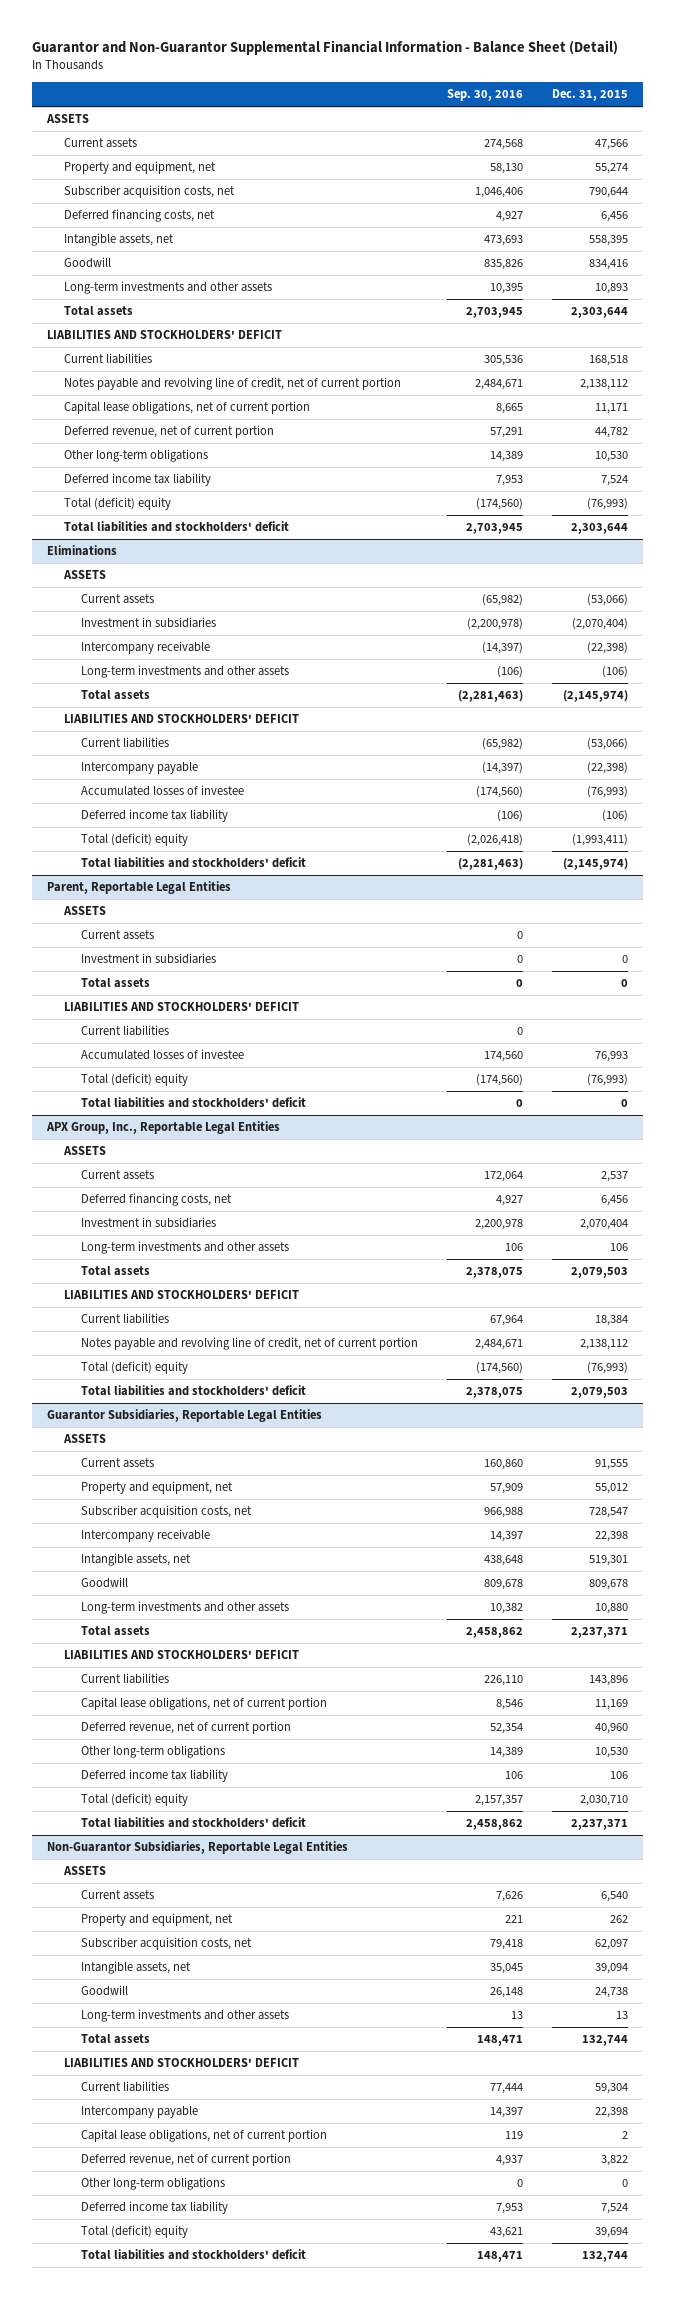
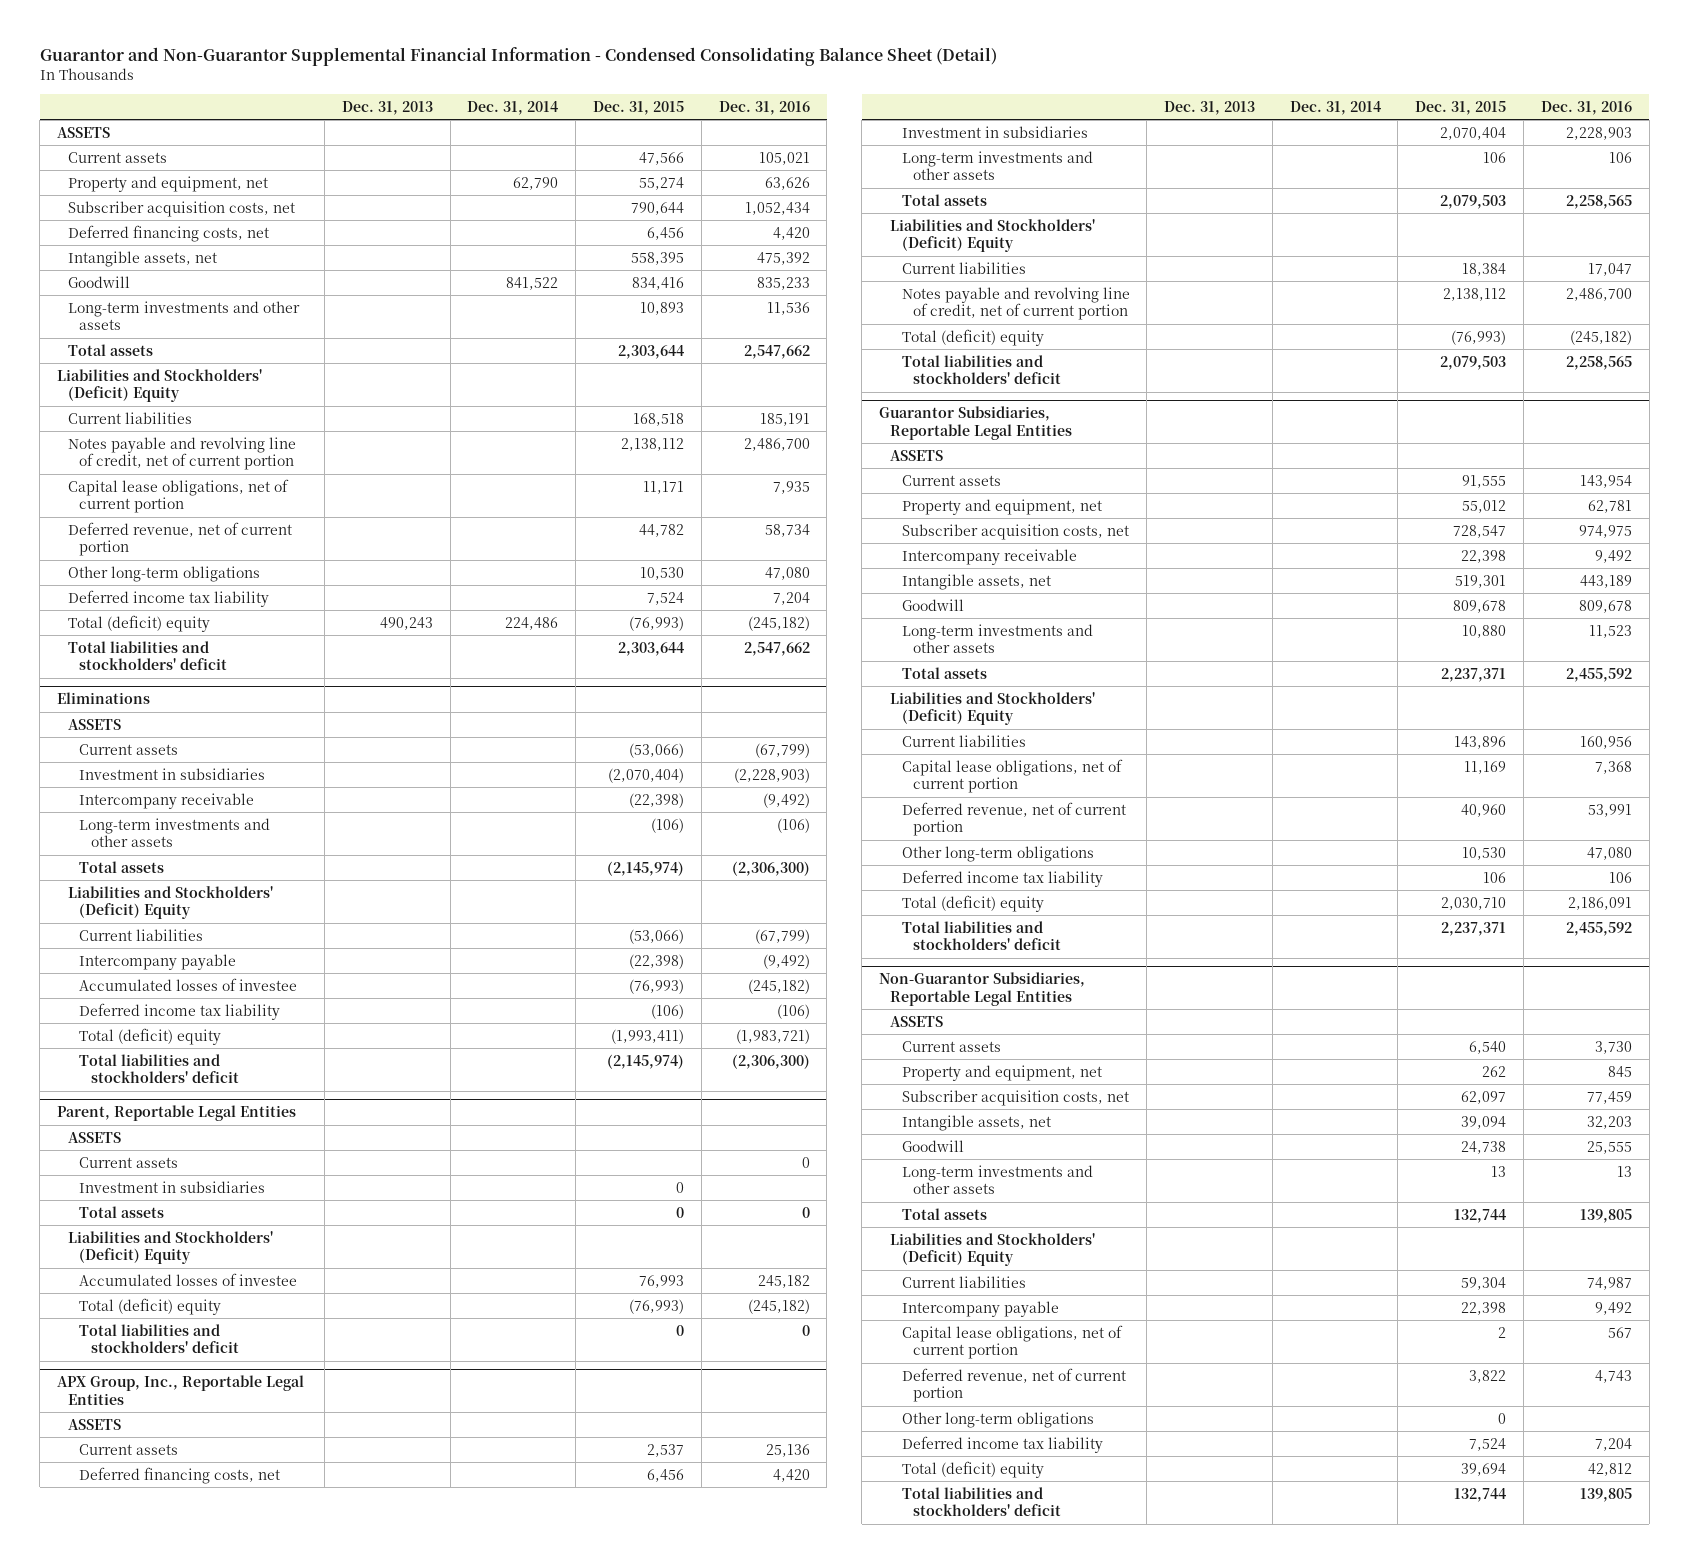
- Guarantor and Non-Guarantor Supplemental Financial Information - Balance Sheet (Detail)
+ Guarantor and Non-Guarantor Supplemental Financial Information - Condensed Consolidating Balance Sheet (Detail)
- | Sep. 30, 2016 | Dec. 31, 2015
+ | Dec. 31, 2013 | Dec. 31, 2014 | Dec. 31, 2015 | Dec. 31, 2016
- LIABILITIES AND STOCKHOLDERS' DEFICIT
+ Liabilities and Stockholders' (Deficit) Equity
@ Eliminations
- LIABILITIES AND STOCKHOLDERS' DEFICIT
+ Liabilities and Stockholders' (Deficit) Equity
@ Parent, Reportable Legal Entities
- LIABILITIES AND STOCKHOLDERS' DEFICIT
- Current liabilities | 0 |
+ Liabilities and Stockholders' (Deficit) Equity
@ APX Group, Inc., Reportable Legal Entities
- LIABILITIES AND STOCKHOLDERS' DEFICIT
+ Liabilities and Stockholders' (Deficit) Equity
@ Guarantor Subsidiaries, Reportable Legal Entities
- LIABILITIES AND STOCKHOLDERS' DEFICIT
+ Liabilities and Stockholders' (Deficit) Equity
@ Non-Guarantor Subsidiaries, Reportable Legal Entities
- LIABILITIES AND STOCKHOLDERS' DEFICIT
+ Liabilities and Stockholders' (Deficit) Equity

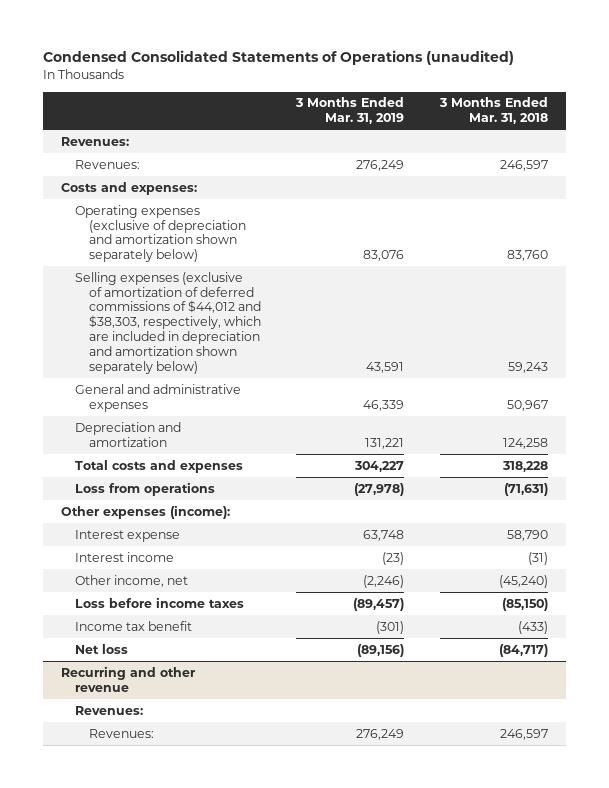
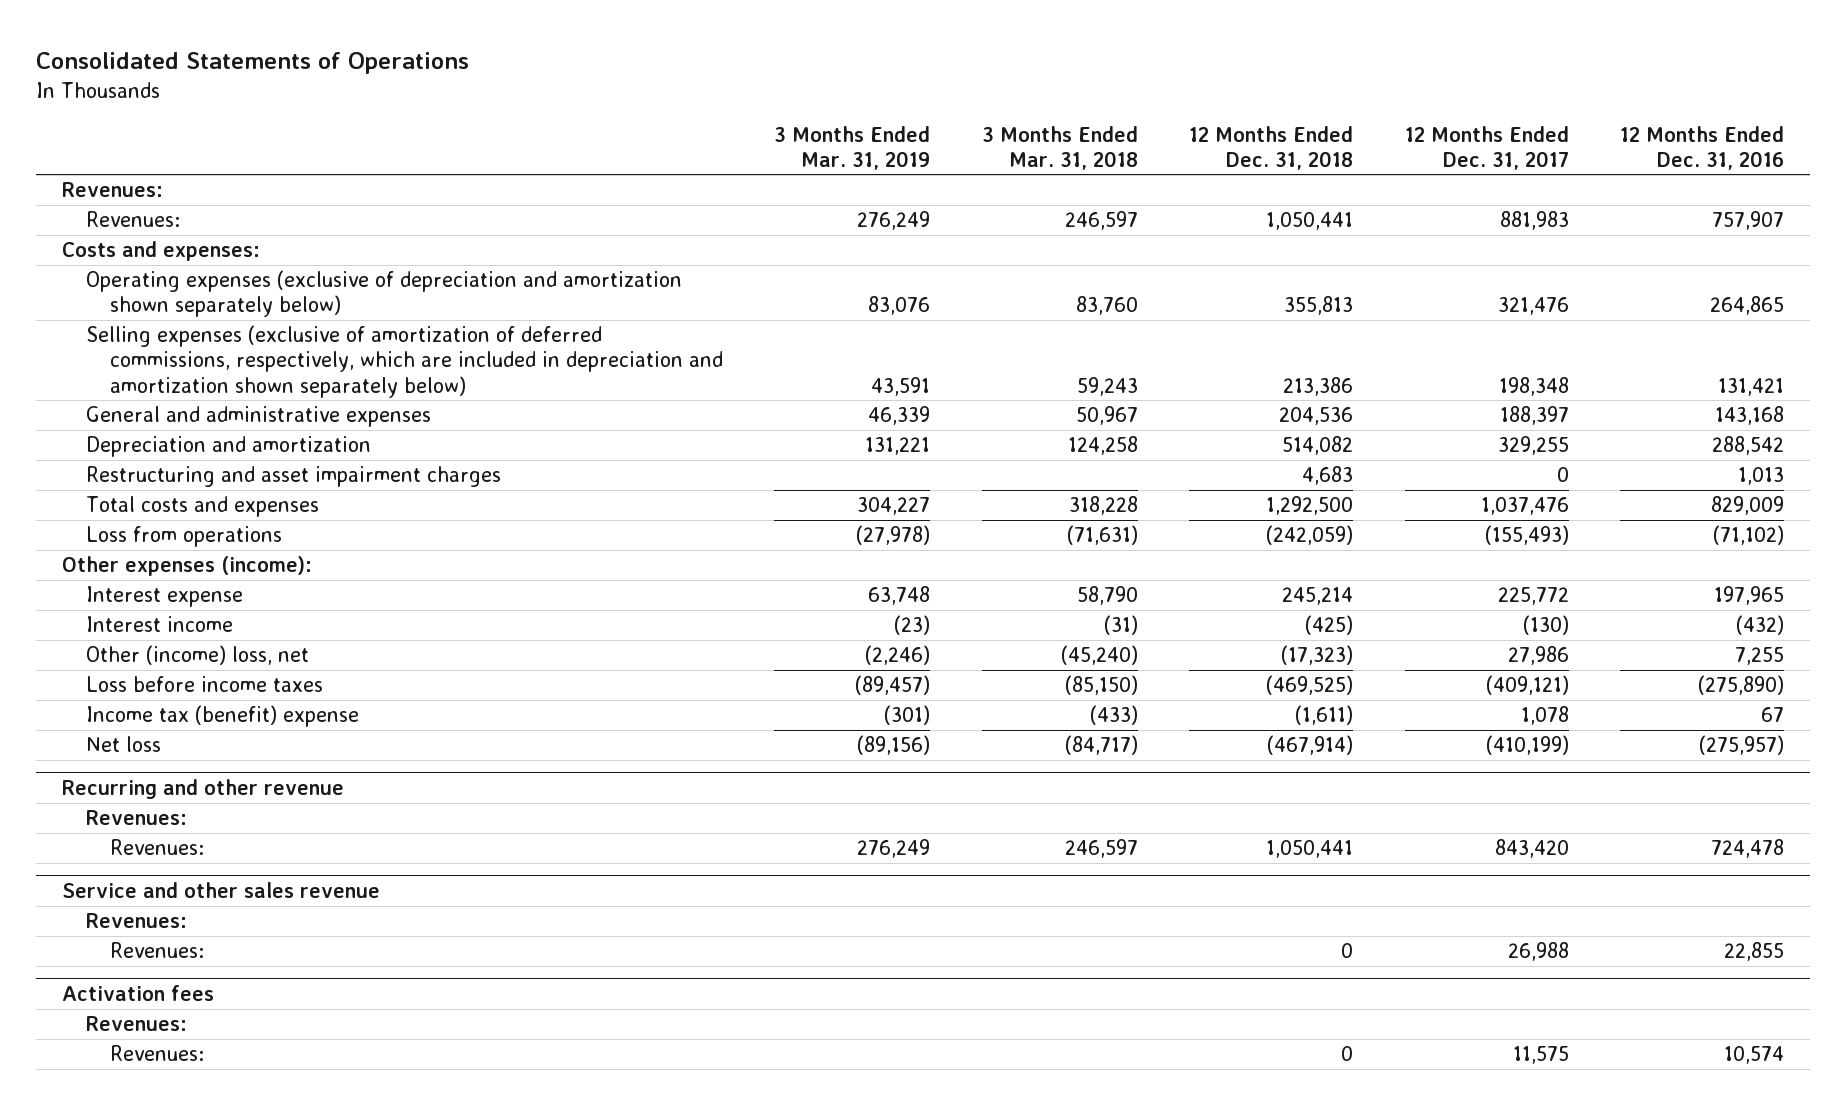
- Condensed Consolidated Statements of Operations (unaudited)
+ Consolidated Statements of Operations
- | 3 Months Ended Mar. 31, 2019 | 3 Months Ended Mar. 31, 2018
+ | 3 Months Ended Mar. 31, 2019 | 3 Months Ended Mar. 31, 2018 | 12 Months Ended Dec. 31, 2018 | 12 Months Ended Dec. 31, 2017 | 12 Months Ended Dec. 31, 2016
- Selling expenses (exclusive of amortization of deferred commissions of $44,012 and $38,303, respectively, which are included in depreciation and amortization shown separately below) | 43,591 | 59,243
+ Selling expenses (exclusive of amortization of deferred commissions, respectively, which are included in depreciation and amortization shown separately below) | 43,591 | 59,243 | 213,386 | 198,348 | 131,421
+ Restructuring and asset impairment charges | | | 4,683 | 0 | 1,013
- Other income, net | (2,246) | (45,240)
+ Other (income) loss, net | (2,246) | (45,240) | (17,323) | 27,986 | 7,255
- Income tax benefit | (301) | (433)
+ Income tax (benefit) expense | (301) | (433) | (1,611) | 1,078 | 67
+ Service and other sales revenue
+ Revenues:
+ Revenues: | | | 0 | 26,988 | 22,855
+ Activation fees
+ Revenues:
+ Revenues: | | | 0 | 11,575 | 10,574

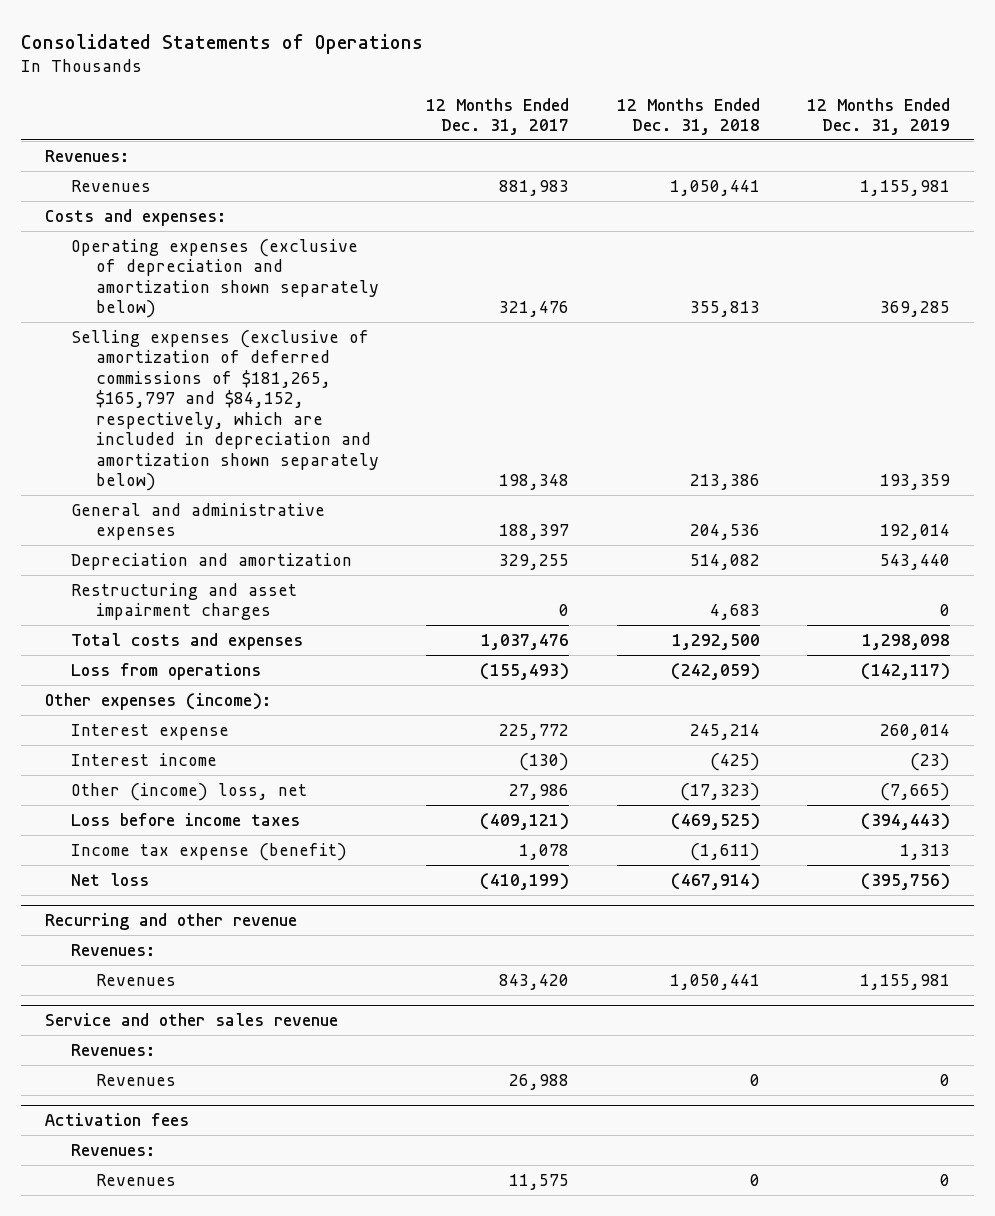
- | 3 Months Ended Mar. 31, 2019 | 3 Months Ended Mar. 31, 2018 | 12 Months Ended Dec. 31, 2018 | 12 Months Ended Dec. 31, 2017 | 12 Months Ended Dec. 31, 2016
+ | 12 Months Ended Dec. 31, 2017 | 12 Months Ended Dec. 31, 2018 | 12 Months Ended Dec. 31, 2019
- Revenues: | 276,249 | 246,597 | 1,050,441 | 881,983 | 757,907
+ Revenues | 881,983 | 1,050,441 | 1,155,981
- Selling expenses (exclusive of amortization of deferred commissions, respectively, which are included in depreciation and amortization shown separately below) | 43,591 | 59,243 | 213,386 | 198,348 | 131,421
+ Selling expenses (exclusive of amortization of deferred commissions of $181,265, $165,797 and $84,152, respectively, which are included in depreciation and amortization shown separately below) | 198,348 | 213,386 | 193,359
- Income tax (benefit) expense | (301) | (433) | (1,611) | 1,078 | 67
+ Income tax expense (benefit) | 1,078 | (1,611) | 1,313
@ Recurring and other revenue
- Revenues: | 276,249 | 246,597 | 1,050,441 | 843,420 | 724,478
+ Revenues | 843,420 | 1,050,441 | 1,155,981
@ Service and other sales revenue
- Revenues: | | | 0 | 26,988 | 22,855
+ Revenues | 26,988 | 0 | 0
@ Activation fees
- Revenues: | | | 0 | 11,575 | 10,574
+ Revenues | 11,575 | 0 | 0

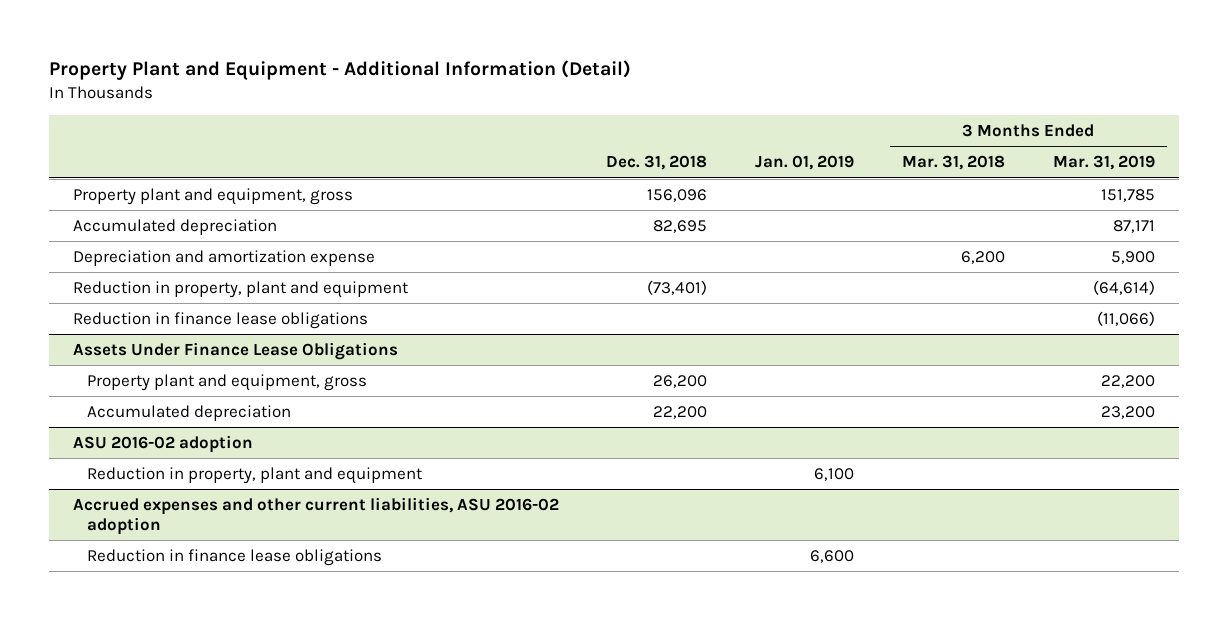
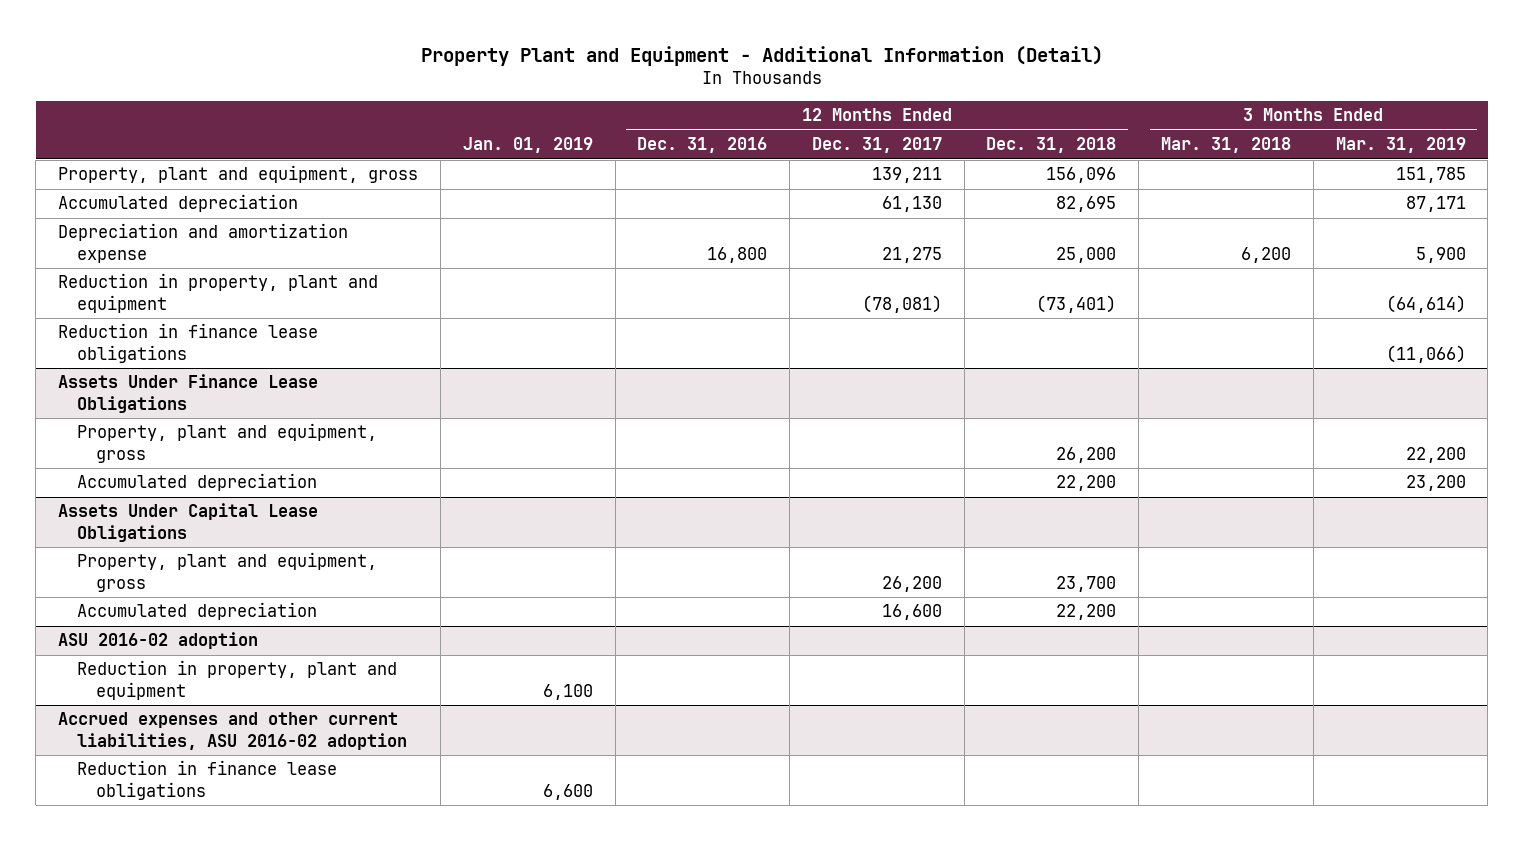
- | Dec. 31, 2018 | Jan. 01, 2019 | 3 Months Ended Mar. 31, 2018 | 3 Months Ended Mar. 31, 2019
+ | Jan. 01, 2019 | 12 Months Ended Dec. 31, 2016 | 12 Months Ended Dec. 31, 2017 | 12 Months Ended Dec. 31, 2018 | 3 Months Ended Mar. 31, 2018 | 3 Months Ended Mar. 31, 2019
- Property plant and equipment, gross | 156,096 | | | 151,785
+ Property, plant and equipment, gross | | | 139,211 | 156,096 | | 151,785
@ Assets Under Finance Lease Obligations
- Property plant and equipment, gross | 26,200 | | | 22,200
+ Property, plant and equipment, gross | | | | 26,200 | | 22,200
+ Assets Under Capital Lease Obligations
+ Property, plant and equipment, gross | | | 26,200 | 23,700 | |
+ Accumulated depreciation | | | 16,600 | 22,200 | |

